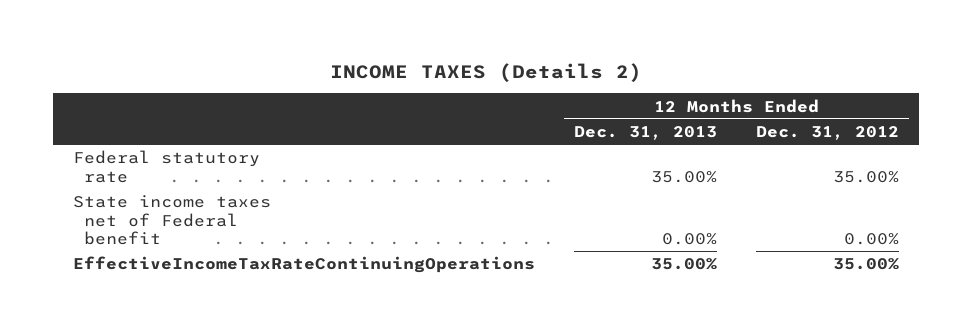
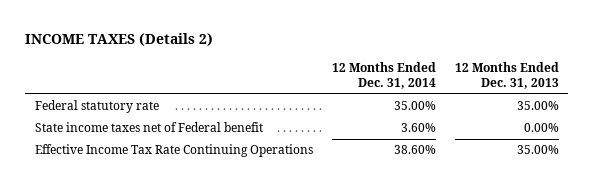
- | 12 Months Ended Dec. 31, 2013 | 12 Months Ended Dec. 31, 2012
+ | 12 Months Ended Dec. 31, 2014 | 12 Months Ended Dec. 31, 2013
- EffectiveIncomeTaxRateContinuingOperations | 35.00% | 35.00%
+ Effective Income Tax Rate Continuing Operations | 38.60% | 35.00%

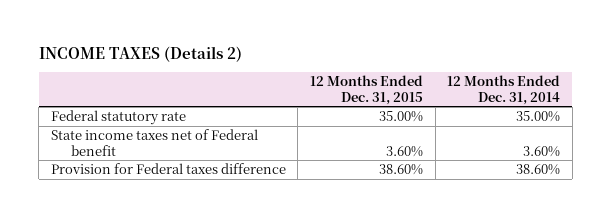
- | 12 Months Ended Dec. 31, 2014 | 12 Months Ended Dec. 31, 2013
+ | 12 Months Ended Dec. 31, 2015 | 12 Months Ended Dec. 31, 2014
- Effective Income Tax Rate Continuing Operations | 38.60% | 35.00%
+ Provision for Federal taxes difference | 38.60% | 38.60%

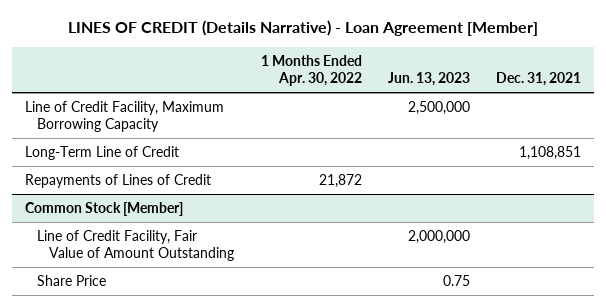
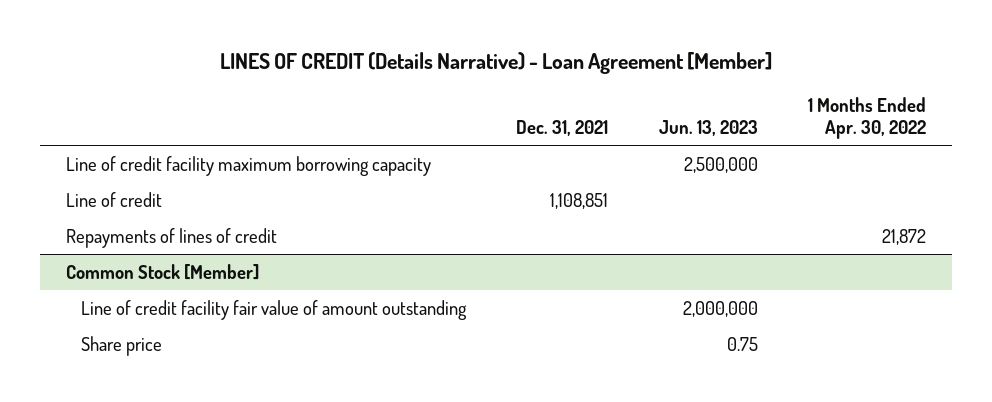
- | 1 Months Ended Apr. 30, 2022 | Jun. 13, 2023 | Dec. 31, 2021
+ | Dec. 31, 2021 | Jun. 13, 2023 | 1 Months Ended Apr. 30, 2022
- Line of Credit Facility, Maximum Borrowing Capacity | | 2,500,000 |
- Long-Term Line of Credit | | | 1,108,851
- Repayments of Lines of Credit | 21,872 | |
+ Line of credit facility maximum borrowing capacity | | 2,500,000 |
+ Line of credit | 1,108,851 | |
+ Repayments of lines of credit | | | 21,872
@ Common Stock [Member]
- Line of Credit Facility, Fair Value of Amount Outstanding | | 2,000,000 |
- Share Price | | 0.75 |
+ Line of credit facility fair value of amount outstanding | | 2,000,000 |
+ Share price | | 0.75 |

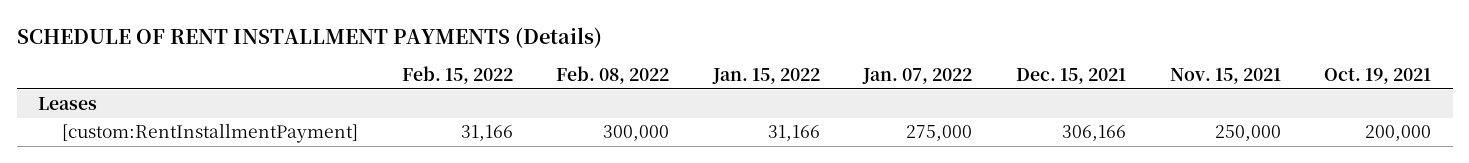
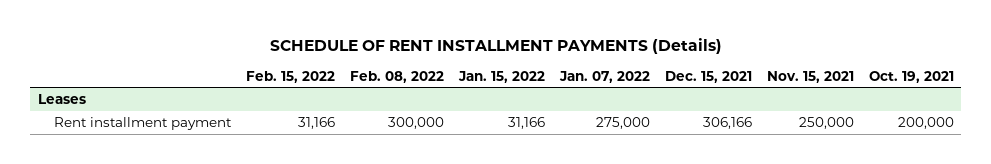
- [custom:RentInstallmentPayment] | 31,166 | 300,000 | 31,166 | 275,000 | 306,166 | 250,000 | 200,000
+ Rent installment payment | 31,166 | 300,000 | 31,166 | 275,000 | 306,166 | 250,000 | 200,000

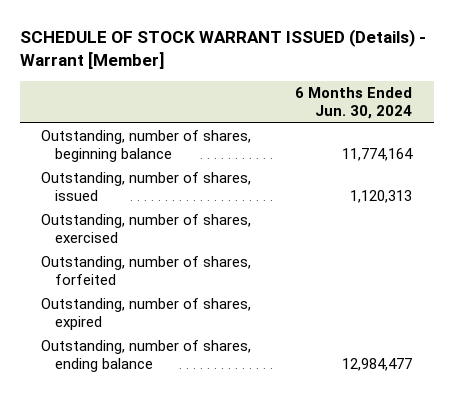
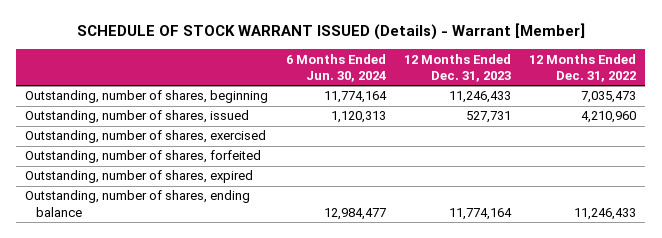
- | 6 Months Ended Jun. 30, 2024
+ | 6 Months Ended Jun. 30, 2024 | 12 Months Ended Dec. 31, 2023 | 12 Months Ended Dec. 31, 2022
- Outstanding, number of shares, beginning balance | 11,774,164
+ Outstanding, number of shares, beginning | 11,774,164 | 11,246,433 | 7,035,473

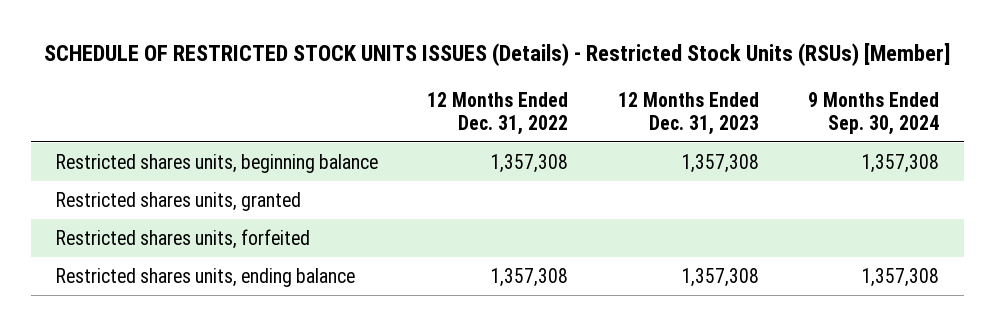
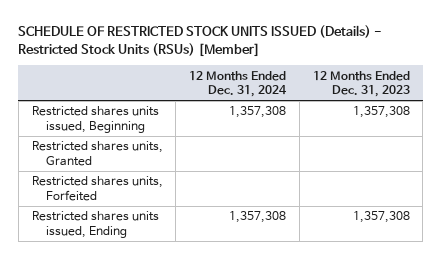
- SCHEDULE OF RESTRICTED STOCK UNITS ISSUES (Details) - Restricted Stock Units (RSUs) [Member]
+ SCHEDULE OF RESTRICTED STOCK UNITS ISSUED (Details) - Restricted Stock Units (RSUs) [Member]
- | 12 Months Ended Dec. 31, 2022 | 12 Months Ended Dec. 31, 2023 | 9 Months Ended Sep. 30, 2024
+ | 12 Months Ended Dec. 31, 2024 | 12 Months Ended Dec. 31, 2023
- Restricted shares units, beginning balance | 1,357,308 | 1,357,308 | 1,357,308
- Restricted shares units, granted
- Restricted shares units, forfeited
- Restricted shares units, ending balance | 1,357,308 | 1,357,308 | 1,357,308
+ Restricted shares units issued, Beginning | 1,357,308 | 1,357,308
+ Restricted shares units, Granted
+ Restricted shares units, Forfeited
+ Restricted shares units issued, Ending | 1,357,308 | 1,357,308

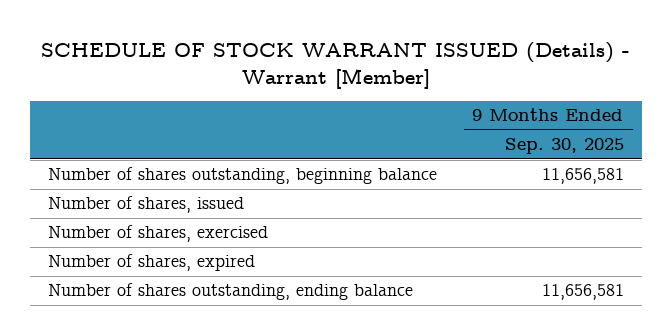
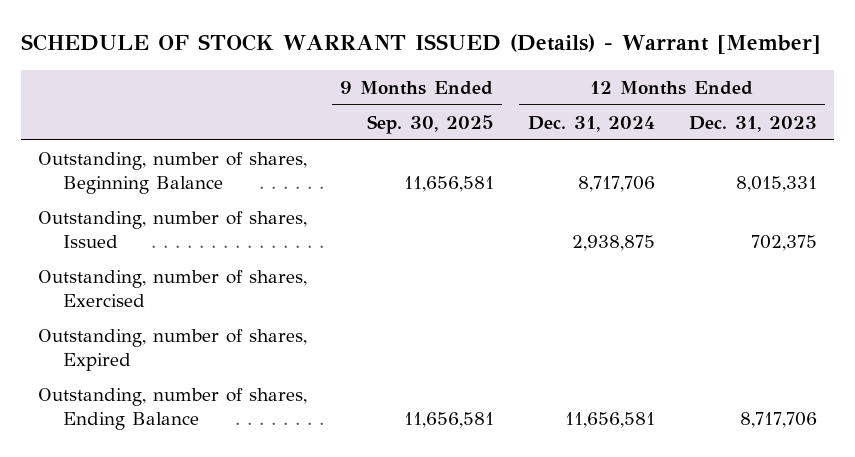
- | 9 Months Ended Sep. 30, 2025
+ | 9 Months Ended Sep. 30, 2025 | 12 Months Ended Dec. 31, 2024 | 12 Months Ended Dec. 31, 2023
- Number of shares outstanding, beginning balance | 11,656,581
- Number of shares, issued
- Number of shares, exercised
- Number of shares, expired
- Number of shares outstanding, ending balance | 11,656,581
+ Outstanding, number of shares, Beginning Balance | 11,656,581 | 8,717,706 | 8,015,331
+ Outstanding, number of shares, Issued | | 2,938,875 | 702,375
+ Outstanding, number of shares, Exercised
+ Outstanding, number of shares, Expired
+ Outstanding, number of shares, Ending Balance | 11,656,581 | 11,656,581 | 8,717,706

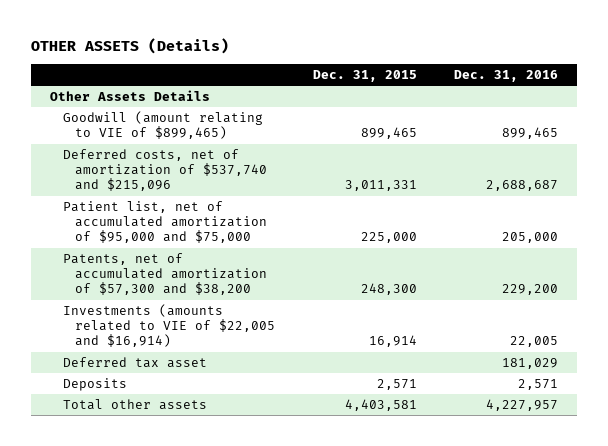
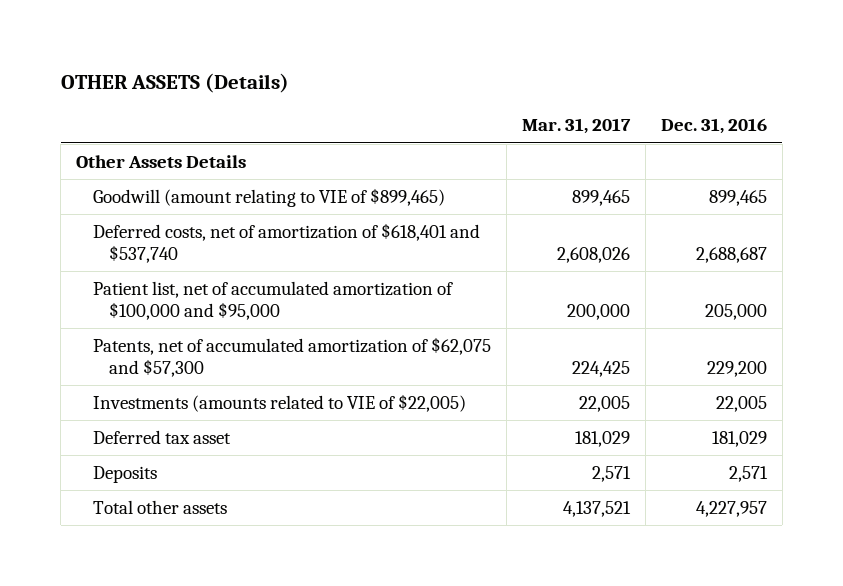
- | Dec. 31, 2015 | Dec. 31, 2016
+ | Mar. 31, 2017 | Dec. 31, 2016
- Deferred costs, net of amortization of $537,740 and $215,096 | 3,011,331 | 2,688,687
- Patient list, net of accumulated amortization of $95,000 and $75,000 | 225,000 | 205,000
- Patents, net of accumulated amortization of $57,300 and $38,200 | 248,300 | 229,200
- Investments (amounts related to VIE of $22,005 and $16,914) | 16,914 | 22,005
+ Deferred costs, net of amortization of $618,401 and $537,740 | 2,608,026 | 2,688,687
+ Patient list, net of accumulated amortization of $100,000 and $95,000 | 200,000 | 205,000
+ Patents, net of accumulated amortization of $62,075 and $57,300 | 224,425 | 229,200
+ Investments (amounts related to VIE of $22,005) | 22,005 | 22,005

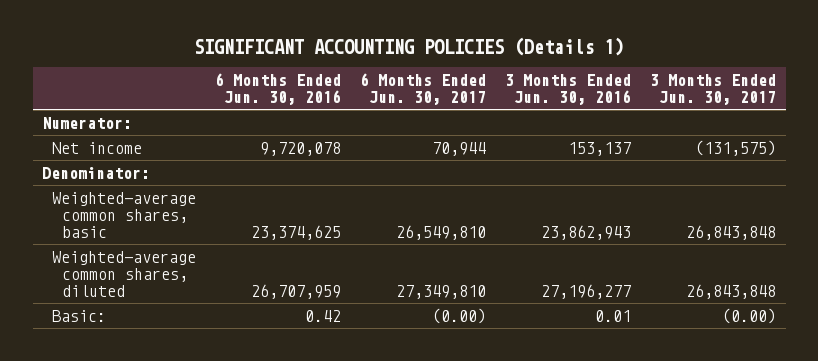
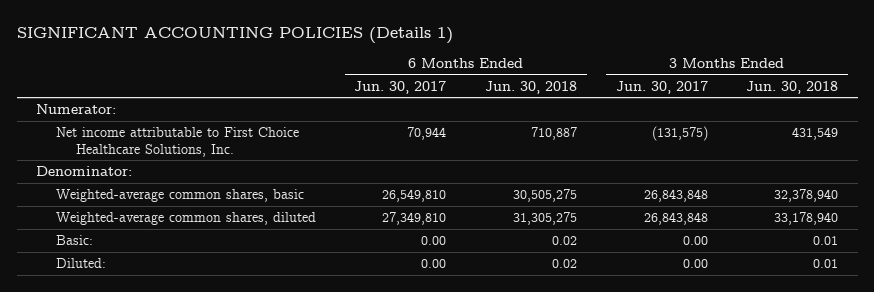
- | 6 Months Ended Jun. 30, 2016 | 6 Months Ended Jun. 30, 2017 | 3 Months Ended Jun. 30, 2016 | 3 Months Ended Jun. 30, 2017
+ | 6 Months Ended Jun. 30, 2017 | 6 Months Ended Jun. 30, 2018 | 3 Months Ended Jun. 30, 2017 | 3 Months Ended Jun. 30, 2018
- Net income | 9,720,078 | 70,944 | 153,137 | (131,575)
+ Net income attributable to First Choice Healthcare Solutions, Inc. | 70,944 | 710,887 | (131,575) | 431,549
- Basic: | 0.42 | (0.00) | 0.01 | (0.00)
+ Basic: | 0.00 | 0.02 | 0.00 | 0.01
+ Diluted: | 0.00 | 0.02 | 0.00 | 0.01

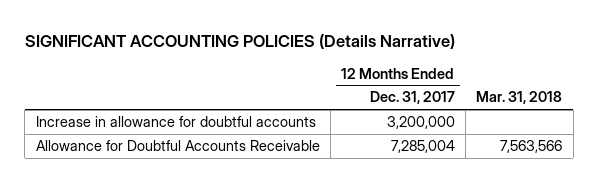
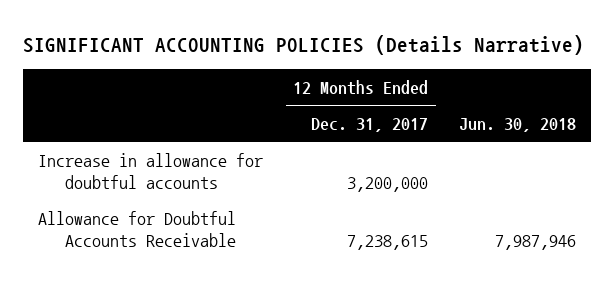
- | 12 Months Ended Dec. 31, 2017 | Mar. 31, 2018
+ | 12 Months Ended Dec. 31, 2017 | Jun. 30, 2018
- Allowance for Doubtful Accounts Receivable | 7,285,004 | 7,563,566
+ Allowance for Doubtful Accounts Receivable | 7,238,615 | 7,987,946

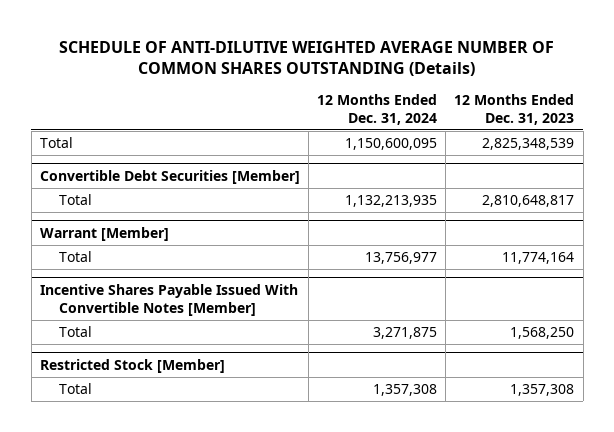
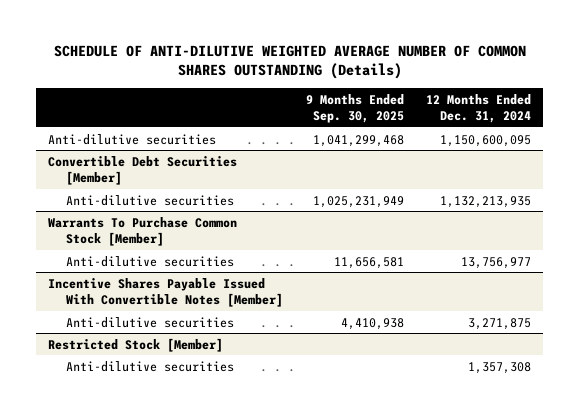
- | 12 Months Ended Dec. 31, 2024 | 12 Months Ended Dec. 31, 2023
+ | 9 Months Ended Sep. 30, 2025 | 12 Months Ended Dec. 31, 2024
- Total | 1,150,600,095 | 2,825,348,539
+ Anti-dilutive securities | 1,041,299,468 | 1,150,600,095
@ Convertible Debt Securities [Member]
- Total | 1,132,213,935 | 2,810,648,817
- Warrant [Member]
- Total | 13,756,977 | 11,774,164
@ Convertible Debt Securities [Member]
+ Anti-dilutive securities | 1,025,231,949 | 1,132,213,935
+ Warrants To Purchase Common Stock [Member]
+ Anti-dilutive securities | 11,656,581 | 13,756,977
@ Incentive Shares Payable Issued With Convertible Notes [Member]
- Total | 3,271,875 | 1,568,250
+ Anti-dilutive securities | 4,410,938 | 3,271,875
@ Restricted Stock [Member]
- Total | 1,357,308 | 1,357,308
+ Anti-dilutive securities | | 1,357,308

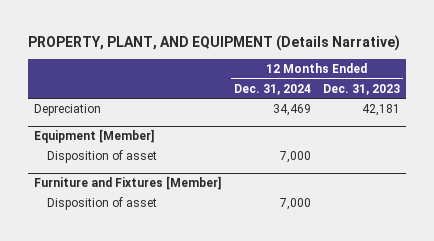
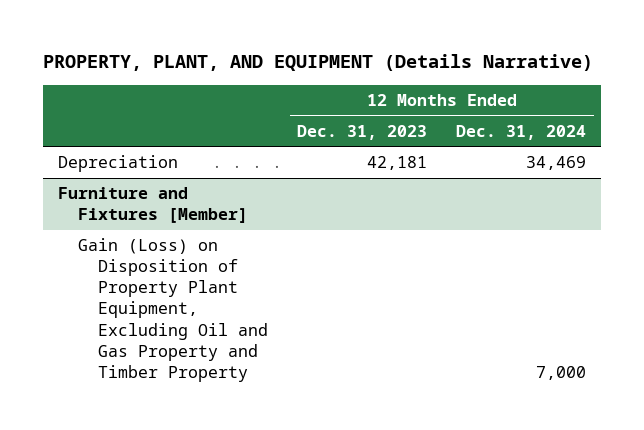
- | 12 Months Ended Dec. 31, 2024 | 12 Months Ended Dec. 31, 2023
+ | 12 Months Ended Dec. 31, 2023 | 12 Months Ended Dec. 31, 2024
- Equipment [Member]
- Disposition of asset | 7,000 |
@ Furniture and Fixtures [Member]
- Disposition of asset | 7,000 |
+ Gain (Loss) on Disposition of Property Plant Equipment, Excluding Oil and Gas Property and Timber Property | | 7,000

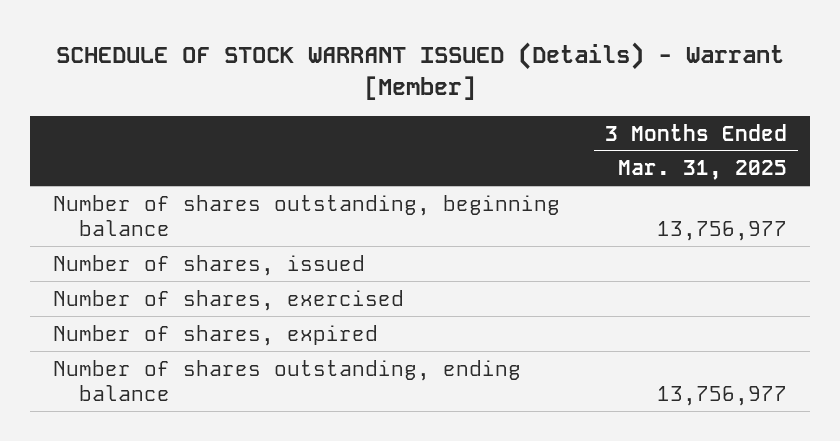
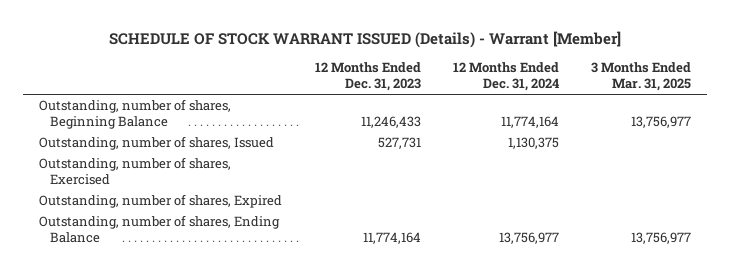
- | 3 Months Ended Mar. 31, 2025
+ | 12 Months Ended Dec. 31, 2023 | 12 Months Ended Dec. 31, 2024 | 3 Months Ended Mar. 31, 2025
- Number of shares outstanding, beginning balance | 13,756,977
- Number of shares, issued
- Number of shares, exercised
- Number of shares, expired
- Number of shares outstanding, ending balance | 13,756,977
+ Outstanding, number of shares, Beginning Balance | 11,246,433 | 11,774,164 | 13,756,977
+ Outstanding, number of shares, Issued | 527,731 | 1,130,375 |
+ Outstanding, number of shares, Exercised
+ Outstanding, number of shares, Expired
+ Outstanding, number of shares, Ending Balance | 11,774,164 | 13,756,977 | 13,756,977

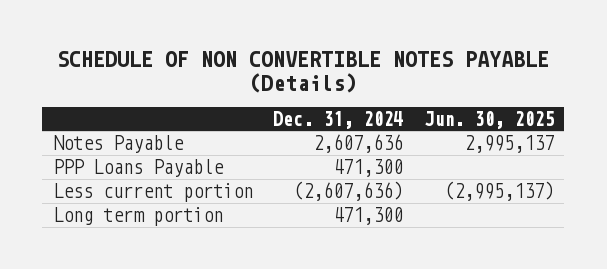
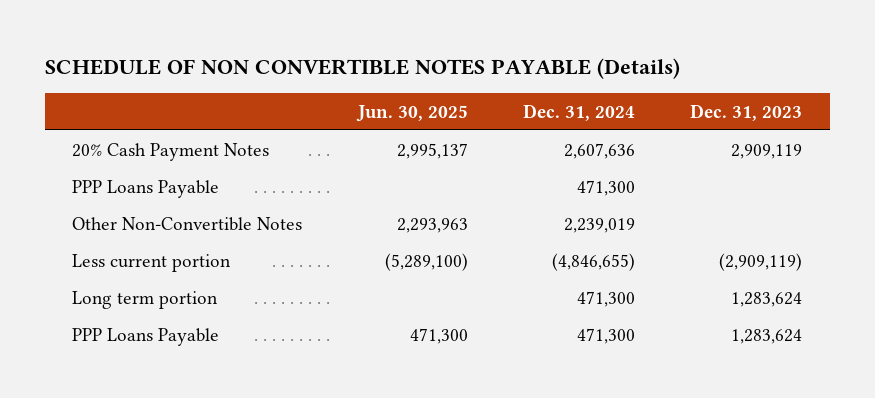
- | Dec. 31, 2024 | Jun. 30, 2025
+ | Jun. 30, 2025 | Dec. 31, 2024 | Dec. 31, 2023
- Notes Payable | 2,607,636 | 2,995,137
+ 20% Cash Payment Notes | 2,995,137 | 2,607,636 | 2,909,119
- Less current portion | (2,607,636) | (2,995,137)
+ Other Non-Convertible Notes | 2,293,963 | 2,239,019 |
+ Less current portion | (5,289,100) | (4,846,655) | (2,909,119)
+ PPP Loans Payable | 471,300 | 471,300 | 1,283,624

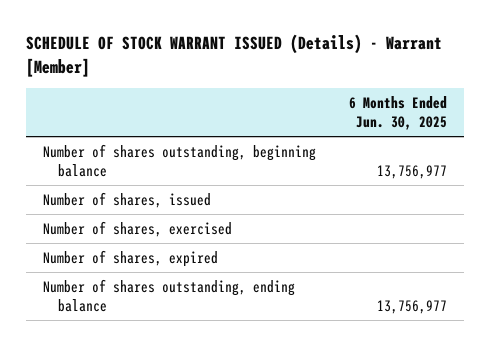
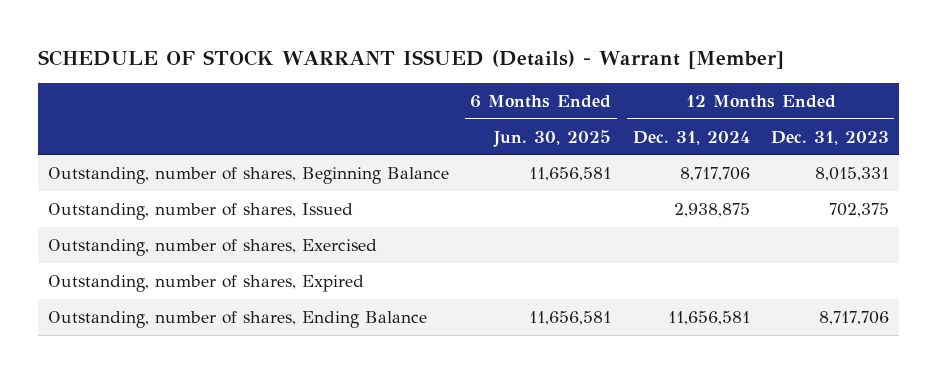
- | 6 Months Ended Jun. 30, 2025
+ | 6 Months Ended Jun. 30, 2025 | 12 Months Ended Dec. 31, 2024 | 12 Months Ended Dec. 31, 2023
- Number of shares outstanding, beginning balance | 13,756,977
- Number of shares, issued
- Number of shares, exercised
- Number of shares, expired
- Number of shares outstanding, ending balance | 13,756,977
+ Outstanding, number of shares, Beginning Balance | 11,656,581 | 8,717,706 | 8,015,331
+ Outstanding, number of shares, Issued | | 2,938,875 | 702,375
+ Outstanding, number of shares, Exercised
+ Outstanding, number of shares, Expired
+ Outstanding, number of shares, Ending Balance | 11,656,581 | 11,656,581 | 8,717,706

